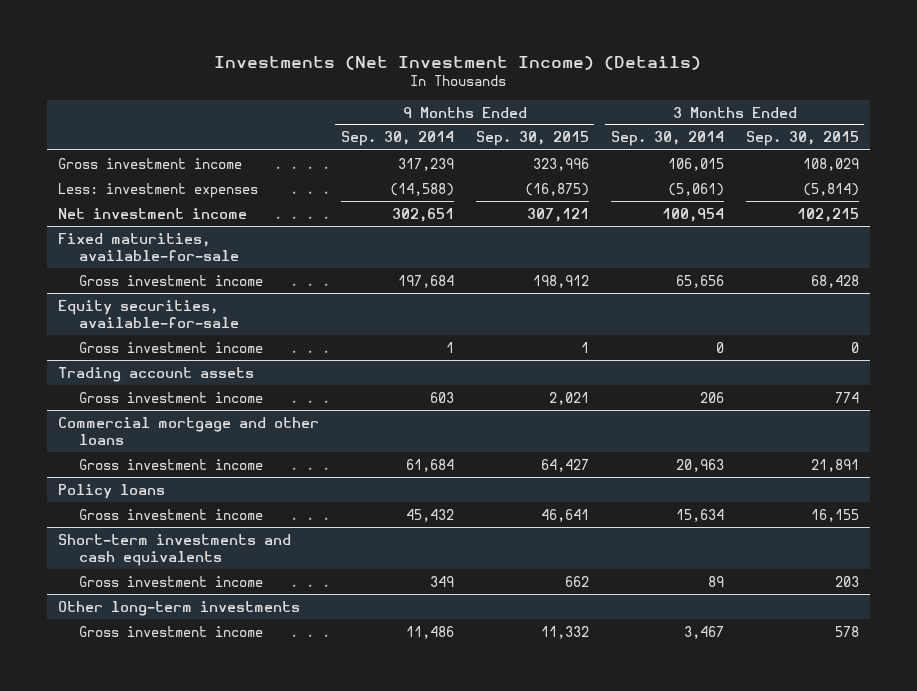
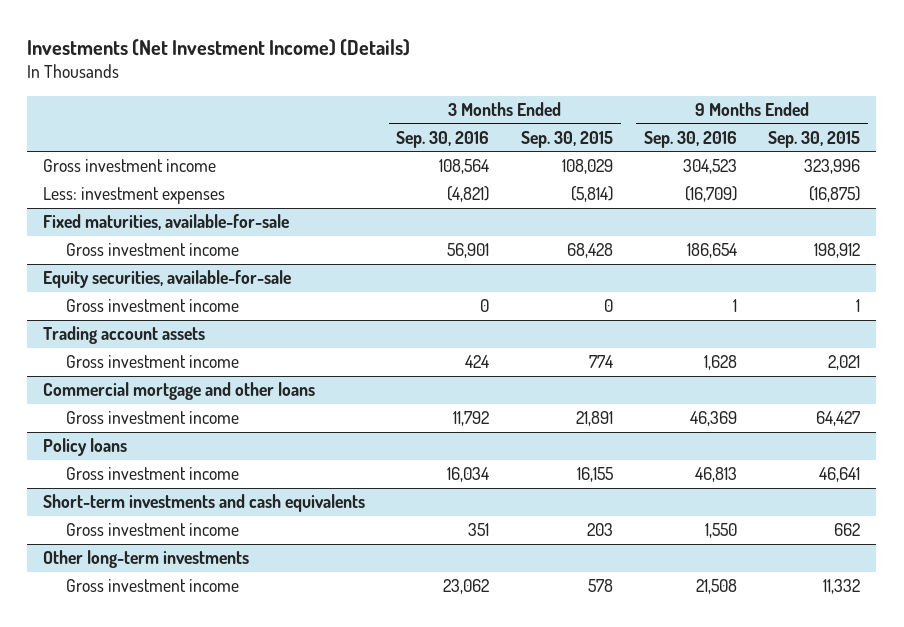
- | 9 Months Ended Sep. 30, 2014 | 9 Months Ended Sep. 30, 2015 | 3 Months Ended Sep. 30, 2014 | 3 Months Ended Sep. 30, 2015
+ | 3 Months Ended Sep. 30, 2016 | 3 Months Ended Sep. 30, 2015 | 9 Months Ended Sep. 30, 2016 | 9 Months Ended Sep. 30, 2015
- Net investment income | 302,651 | 307,121 | 100,954 | 102,215

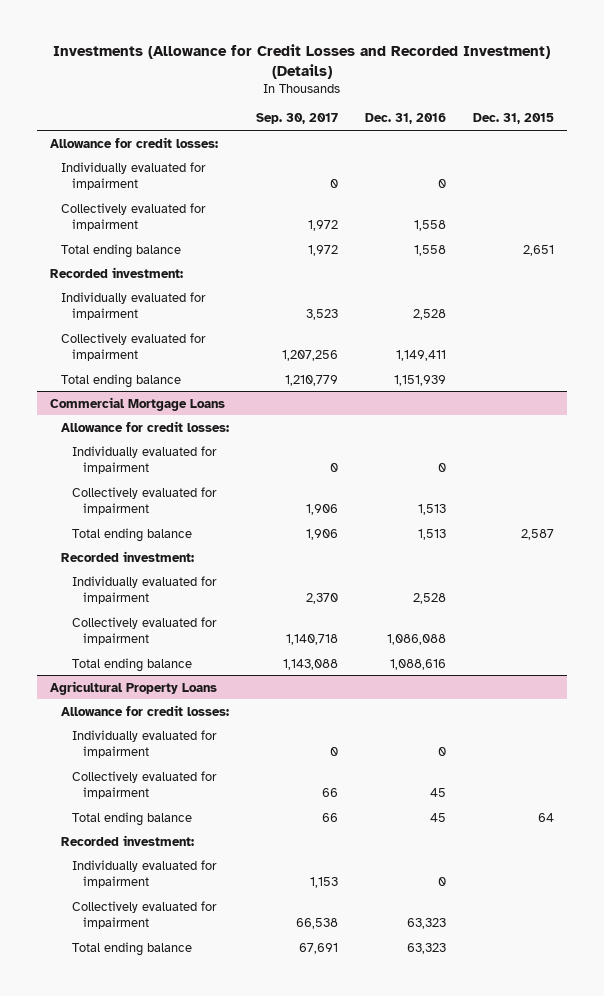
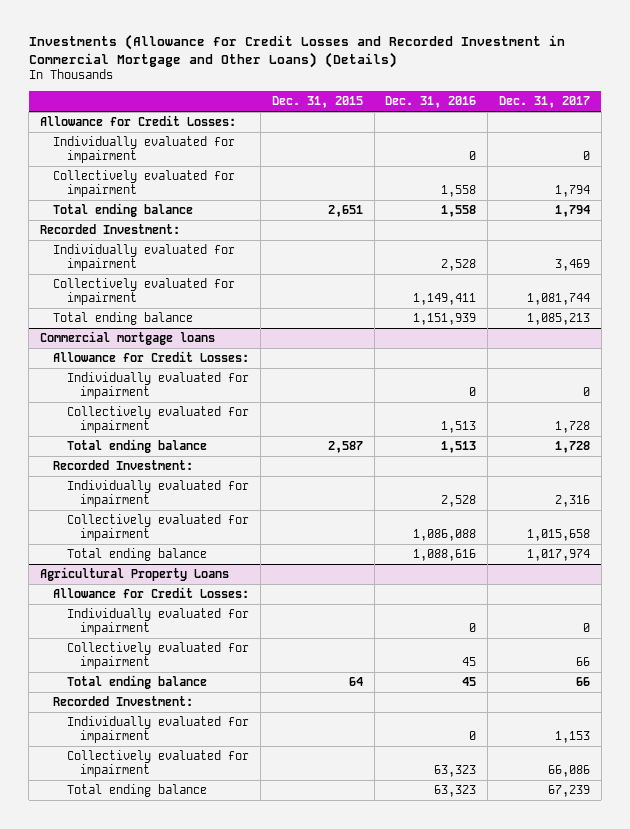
- Investments (Allowance for Credit Losses and Recorded Investment) (Details)
+ Investments (Allowance for Credit Losses and Recorded Investment in Commercial Mortgage and Other Loans) (Details)
- | Sep. 30, 2017 | Dec. 31, 2016 | Dec. 31, 2015
+ | Dec. 31, 2015 | Dec. 31, 2016 | Dec. 31, 2017
- Allowance for credit losses:
+ Allowance for Credit Losses:
- Recorded investment:
+ Recorded Investment:
- Commercial Mortgage Loans
- Allowance for credit losses:
+ Commercial mortgage loans
+ Allowance for Credit Losses:
- Recorded investment:
+ Recorded Investment:
@ Agricultural Property Loans
- Allowance for credit losses:
+ Allowance for Credit Losses:
- Recorded investment:
+ Recorded Investment:

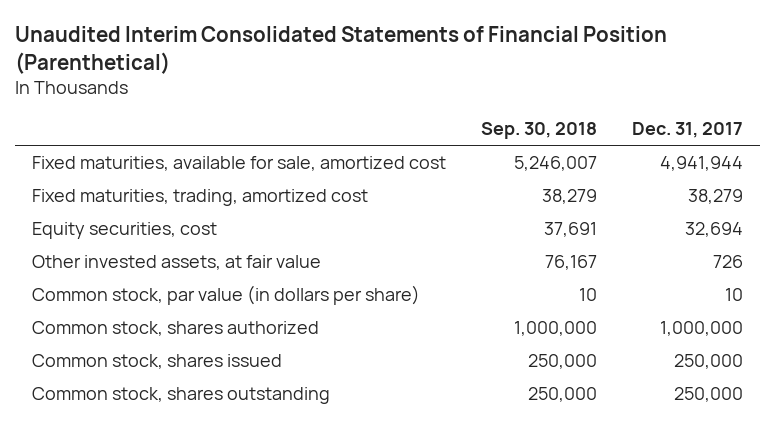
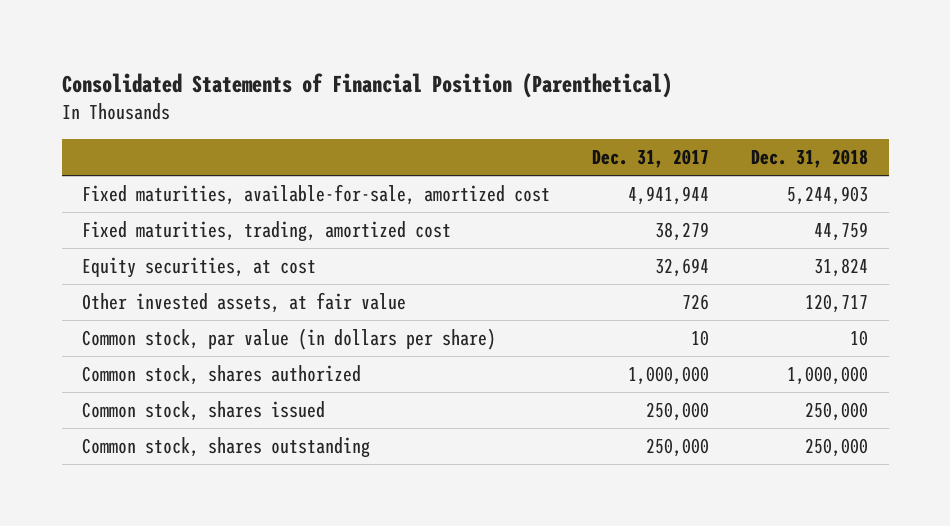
- Unaudited Interim Consolidated Statements of Financial Position (Parenthetical)
+ Consolidated Statements of Financial Position (Parenthetical)
- | Sep. 30, 2018 | Dec. 31, 2017
+ | Dec. 31, 2017 | Dec. 31, 2018
- Fixed maturities, available for sale, amortized cost | 5,246,007 | 4,941,944
+ Fixed maturities, available-for-sale, amortized cost | 4,941,944 | 5,244,903
- Equity securities, cost | 37,691 | 32,694
+ Equity securities, at cost | 32,694 | 31,824

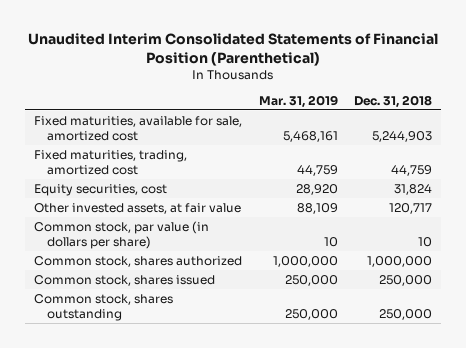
- Consolidated Statements of Financial Position (Parenthetical)
+ Unaudited Interim Consolidated Statements of Financial Position (Parenthetical)
- | Dec. 31, 2017 | Dec. 31, 2018
+ | Mar. 31, 2019 | Dec. 31, 2018
- Fixed maturities, available-for-sale, amortized cost | 4,941,944 | 5,244,903
+ Fixed maturities, available for sale, amortized cost | 5,468,161 | 5,244,903
- Equity securities, at cost | 32,694 | 31,824
+ Equity securities, cost | 28,920 | 31,824

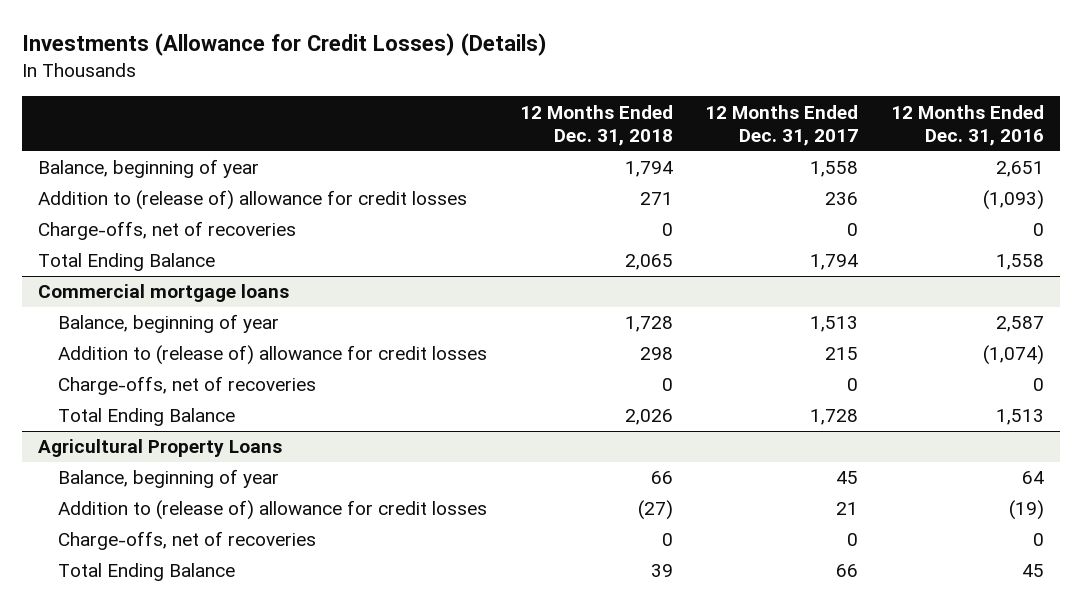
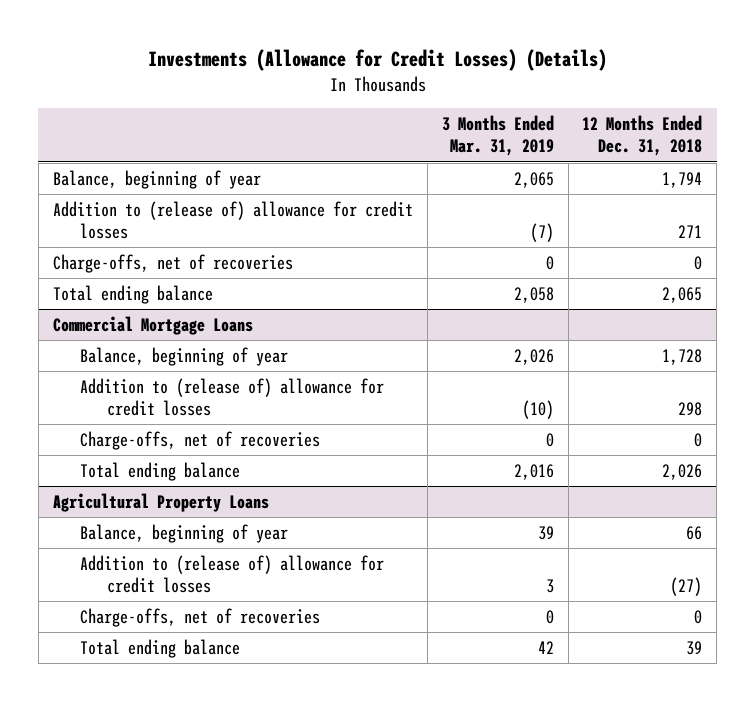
- | 12 Months Ended Dec. 31, 2018 | 12 Months Ended Dec. 31, 2017 | 12 Months Ended Dec. 31, 2016
+ | 3 Months Ended Mar. 31, 2019 | 12 Months Ended Dec. 31, 2018
- Total Ending Balance | 2,065 | 1,794 | 1,558
- Commercial mortgage loans
+ Total ending balance | 2,058 | 2,065
+ Commercial Mortgage Loans
- Total Ending Balance | 2,026 | 1,728 | 1,513
+ Total ending balance | 2,016 | 2,026
@ Agricultural Property Loans
- Total Ending Balance | 39 | 66 | 45
+ Total ending balance | 42 | 39

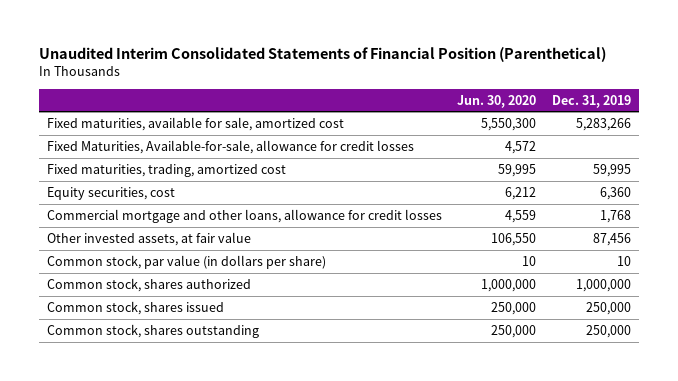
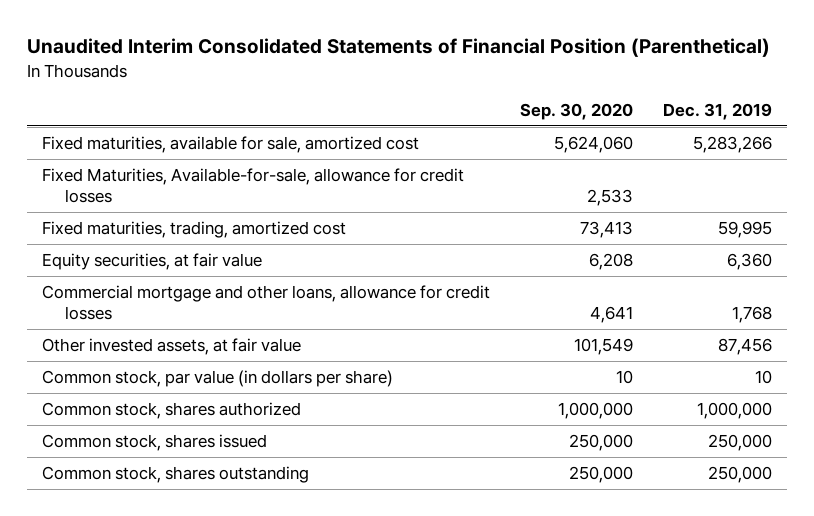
- | Jun. 30, 2020 | Dec. 31, 2019
+ | Sep. 30, 2020 | Dec. 31, 2019
- Equity securities, cost | 6,212 | 6,360
+ Equity securities, at fair value | 6,208 | 6,360

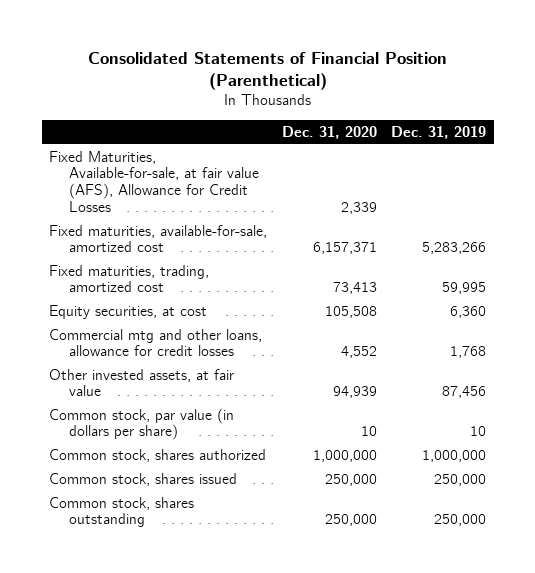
- Unaudited Interim Consolidated Statements of Financial Position (Parenthetical)
+ Consolidated Statements of Financial Position (Parenthetical)
- | Sep. 30, 2020 | Dec. 31, 2019
+ | Dec. 31, 2020 | Dec. 31, 2019
- Fixed maturities, available for sale, amortized cost | 5,624,060 | 5,283,266
- Fixed Maturities, Available-for-sale, allowance for credit losses | 2,533 |
+ Fixed Maturities, Available-for-sale, at fair value (AFS), Allowance for Credit Losses | 2,339 |
+ Fixed maturities, available-for-sale, amortized cost | 6,157,371 | 5,283,266
- Equity securities, at fair value | 6,208 | 6,360
- Commercial mortgage and other loans, allowance for credit losses | 4,641 | 1,768
+ Equity securities, at cost | 105,508 | 6,360
+ Commercial mtg and other loans, allowance for credit losses | 4,552 | 1,768

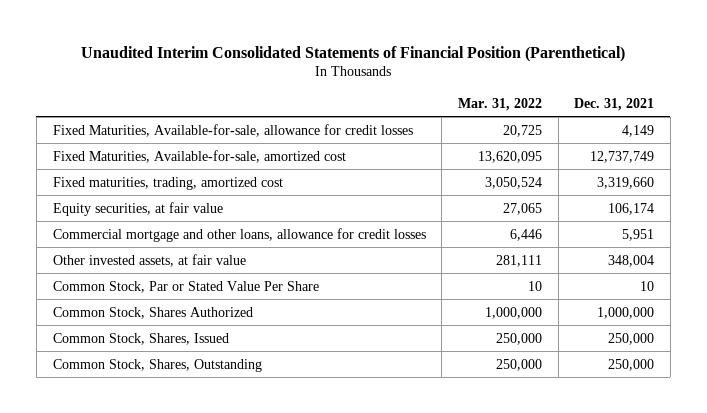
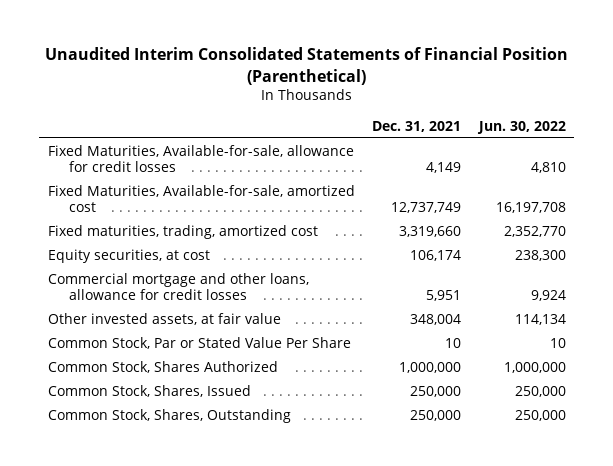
- | Mar. 31, 2022 | Dec. 31, 2021
+ | Dec. 31, 2021 | Jun. 30, 2022
- Equity securities, at fair value | 27,065 | 106,174
+ Equity securities, at cost | 106,174 | 238,300

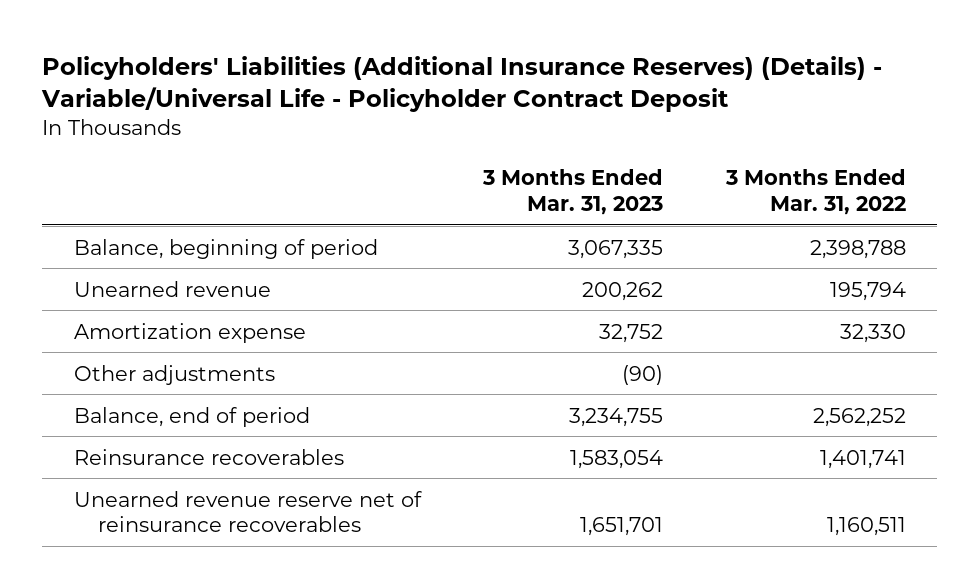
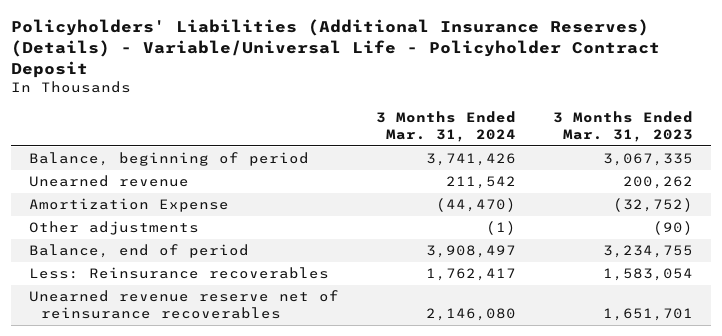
- | 3 Months Ended Mar. 31, 2023 | 3 Months Ended Mar. 31, 2022
+ | 3 Months Ended Mar. 31, 2024 | 3 Months Ended Mar. 31, 2023
- Amortization expense | 32,752 | 32,330
+ Amortization Expense | (44,470) | (32,752)
- Reinsurance recoverables | 1,583,054 | 1,401,741
+ Less: Reinsurance recoverables | 1,762,417 | 1,583,054

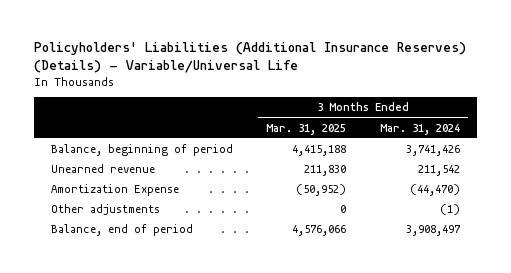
- Policyholders' Liabilities (Additional Insurance Reserves) (Details) - Variable/Universal Life - Policyholder Contract Deposit
+ Policyholders' Liabilities (Additional Insurance Reserves) (Details) - Variable/Universal Life
- | 3 Months Ended Mar. 31, 2024 | 3 Months Ended Mar. 31, 2023
+ | 3 Months Ended Mar. 31, 2025 | 3 Months Ended Mar. 31, 2024
- Less: Reinsurance recoverables | 1,762,417 | 1,583,054
- Unearned revenue reserve net of reinsurance recoverables | 2,146,080 | 1,651,701

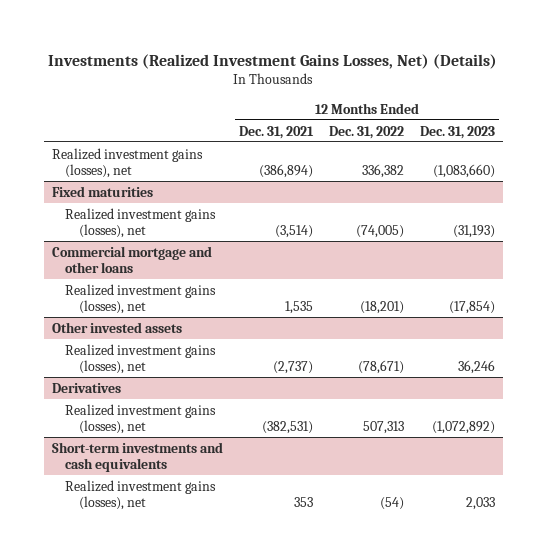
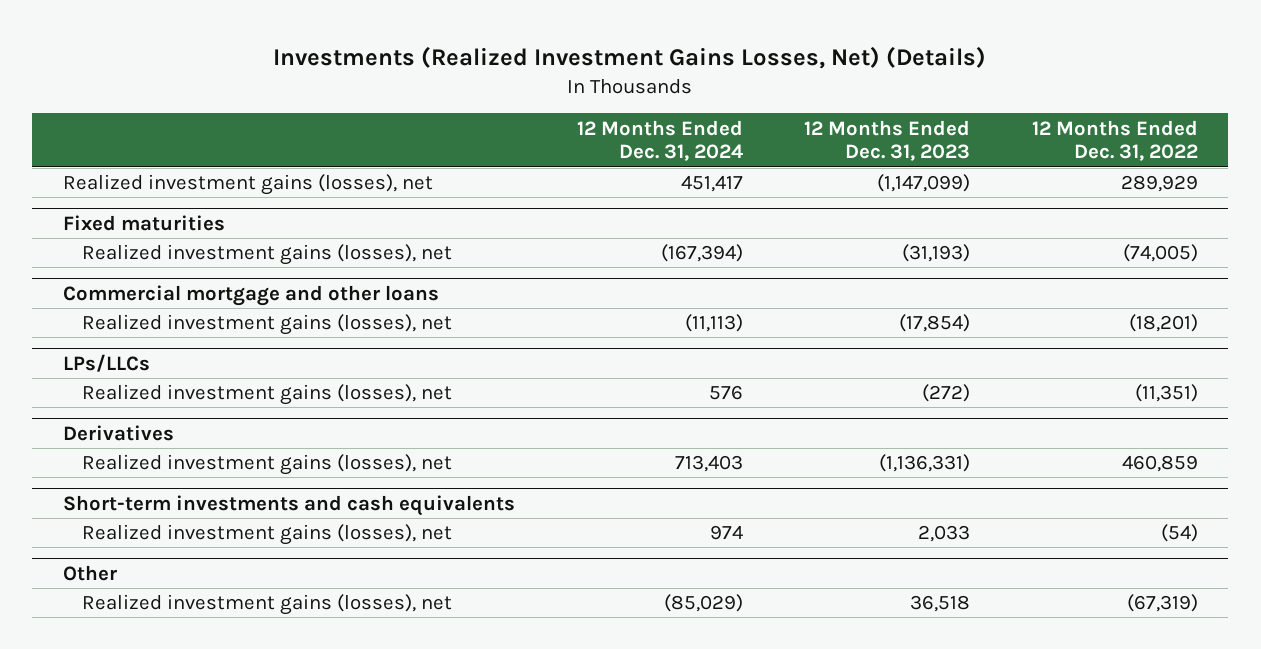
- | 12 Months Ended Dec. 31, 2021 | 12 Months Ended Dec. 31, 2022 | 12 Months Ended Dec. 31, 2023
+ | 12 Months Ended Dec. 31, 2024 | 12 Months Ended Dec. 31, 2023 | 12 Months Ended Dec. 31, 2022
- Realized investment gains (losses), net | (386,894) | 336,382 | (1,083,660)
+ Realized investment gains (losses), net | 451,417 | (1,147,099) | 289,929
- Other invested assets
- Realized investment gains (losses), net | (2,737) | (78,671) | 36,246
+ LPs/LLCs
+ Realized investment gains (losses), net | 576 | (272) | (11,351)
@ Derivatives
- Realized investment gains (losses), net | (382,531) | 507,313 | (1,072,892)
+ Realized investment gains (losses), net | 713,403 | (1,136,331) | 460,859
+ Other
+ Realized investment gains (losses), net | (85,029) | 36,518 | (67,319)

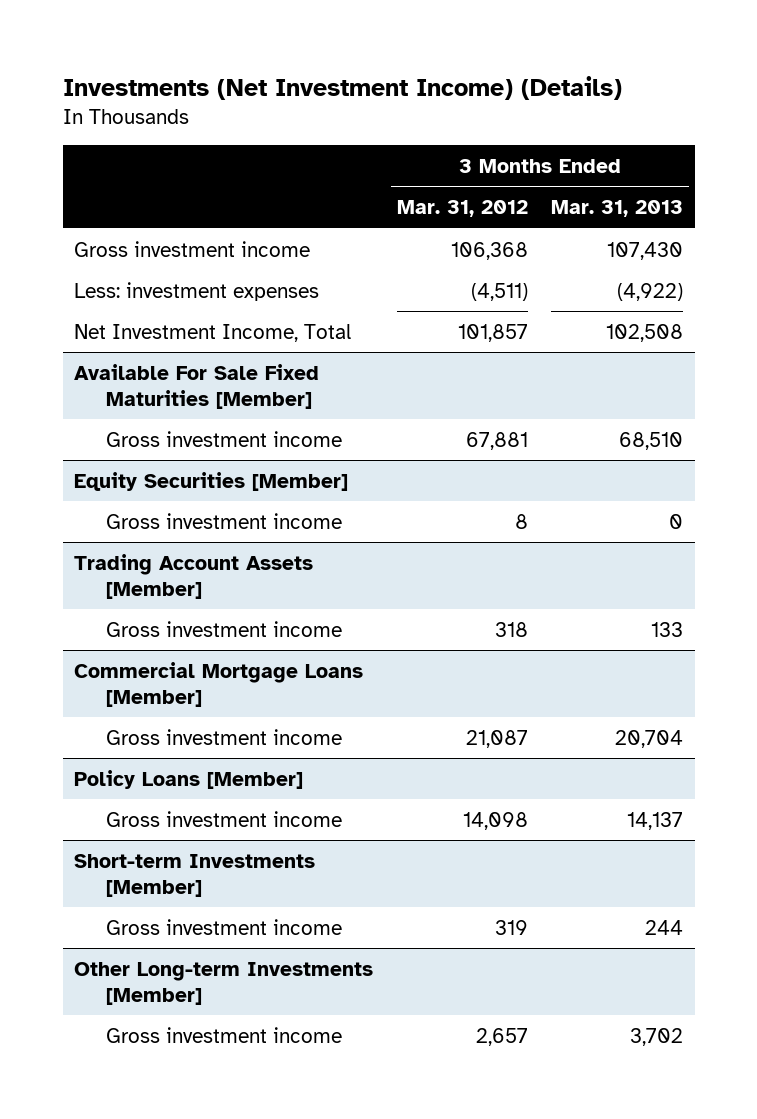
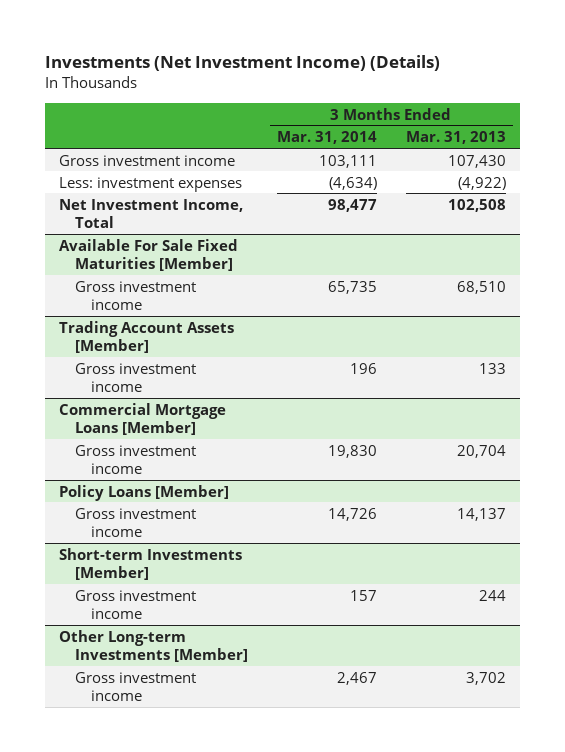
- | 3 Months Ended Mar. 31, 2012 | 3 Months Ended Mar. 31, 2013
+ | 3 Months Ended Mar. 31, 2014 | 3 Months Ended Mar. 31, 2013
- Equity Securities [Member]
- Gross investment income | 8 | 0

